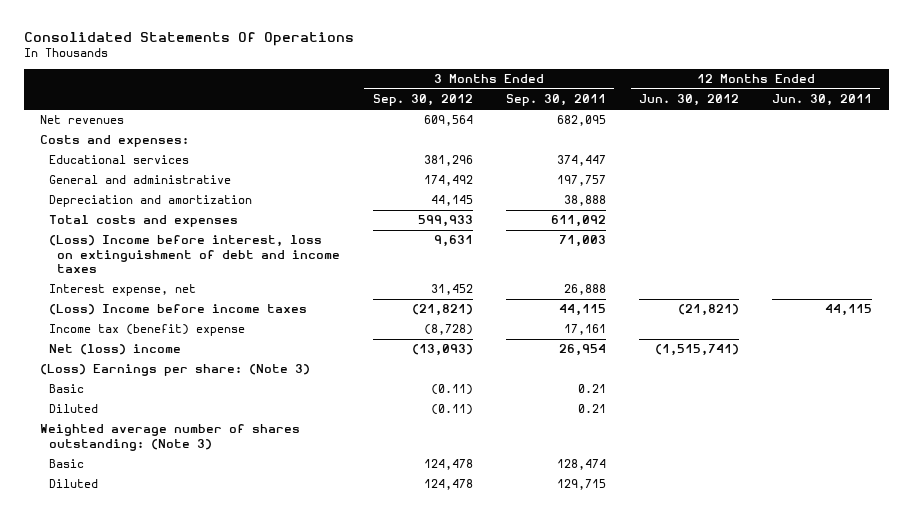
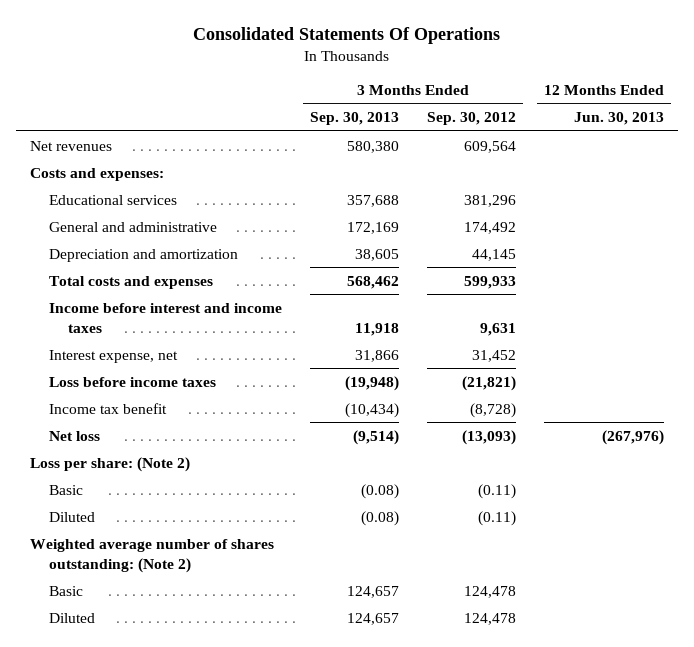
- | 3 Months Ended Sep. 30, 2012 | 3 Months Ended Sep. 30, 2011 | 12 Months Ended Jun. 30, 2012 | 12 Months Ended Jun. 30, 2011
+ | 3 Months Ended Sep. 30, 2013 | 3 Months Ended Sep. 30, 2012 | 12 Months Ended Jun. 30, 2013
- (Loss) Income before interest, loss on extinguishment of debt and income taxes | 9,631 | 71,003 | |
+ Income before interest and income taxes | 11,918 | 9,631 |
- (Loss) Income before income taxes | (21,821) | 44,115 | (21,821) | 44,115
- Income tax (benefit) expense | (8,728) | 17,161 | |
- Net (loss) income | (13,093) | 26,954 | (1,515,741) |
- (Loss) Earnings per share: (Note 3)
+ Loss before income taxes | (19,948) | (21,821) |
+ Income tax benefit | (10,434) | (8,728) |
+ Net loss | (9,514) | (13,093) | (267,976)
+ Loss per share: (Note 2)
- Weighted average number of shares outstanding: (Note 3)
+ Weighted average number of shares outstanding: (Note 2)

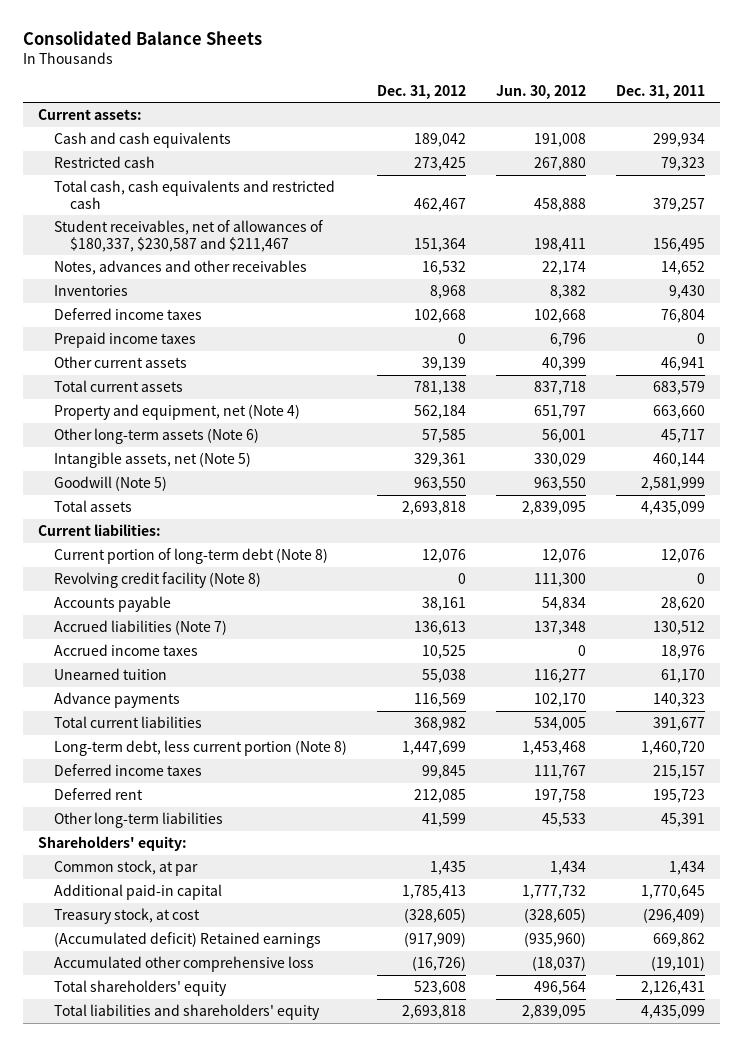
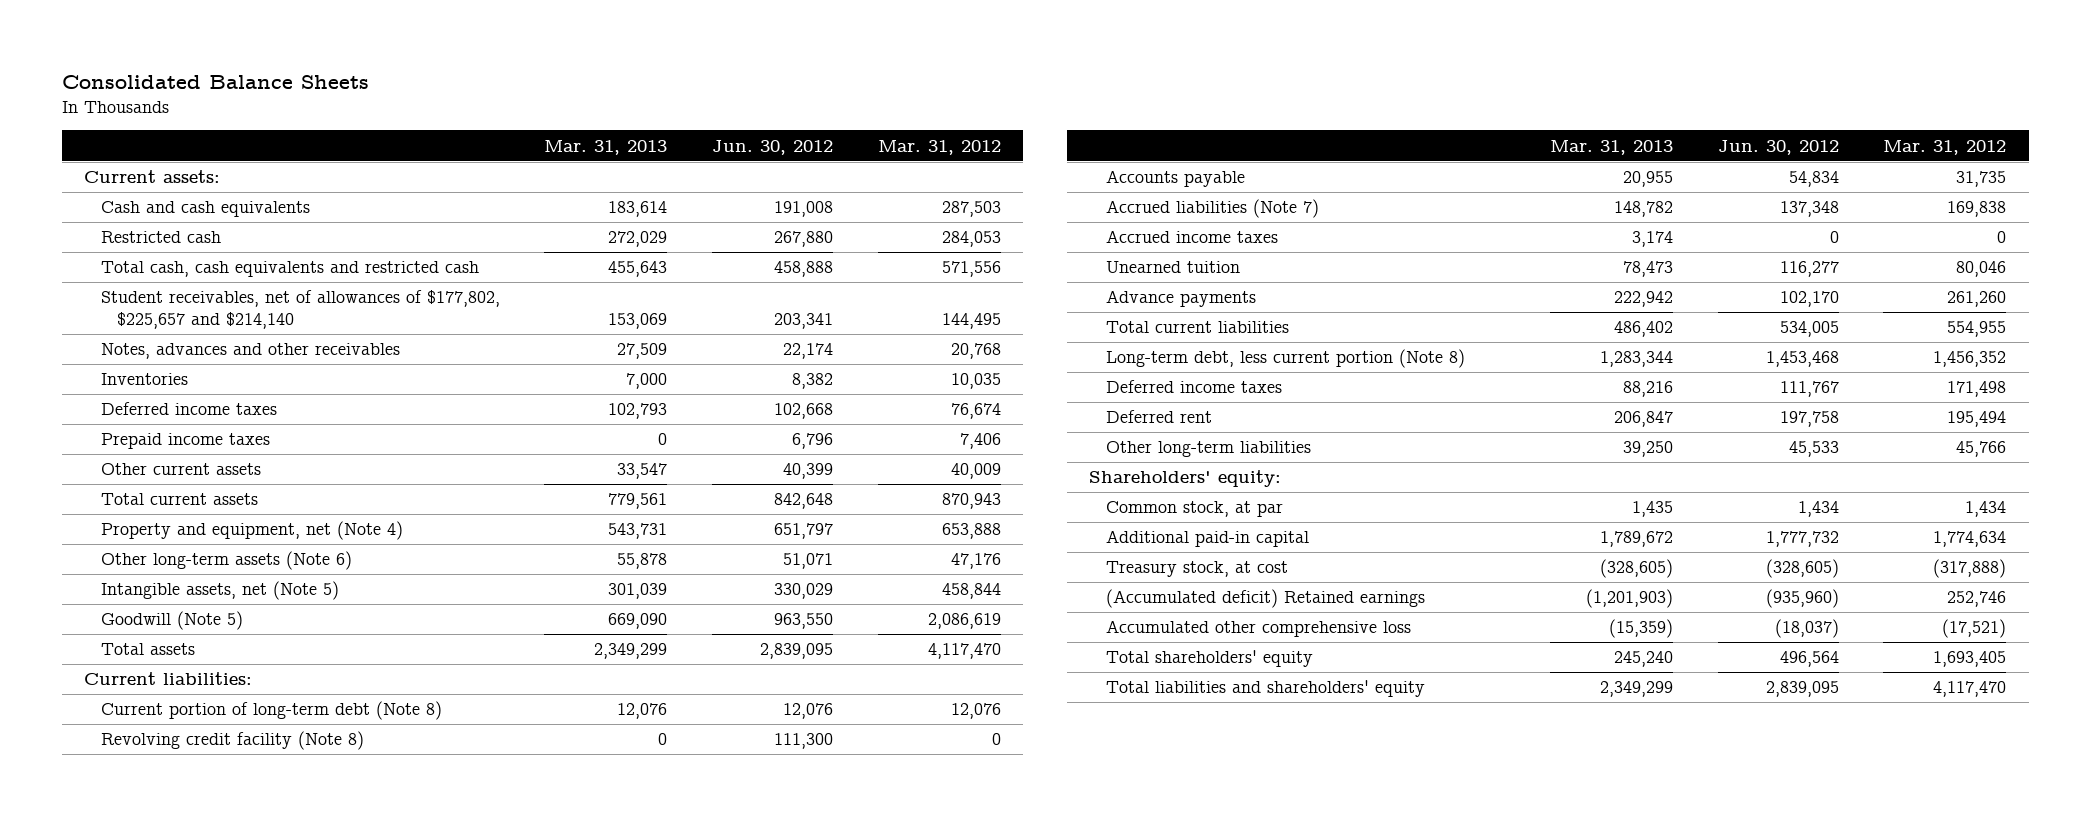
- | Dec. 31, 2012 | Jun. 30, 2012 | Dec. 31, 2011
+ | Mar. 31, 2013 | Jun. 30, 2012 | Mar. 31, 2012
- Student receivables, net of allowances of $180,337, $230,587 and $211,467 | 151,364 | 198,411 | 156,495
+ Student receivables, net of allowances of $177,802, $225,657 and $214,140 | 153,069 | 203,341 | 144,495
- Total current assets | 781,138 | 837,718 | 683,579
+ Total current assets | 779,561 | 842,648 | 870,943
- Other long-term assets (Note 6) | 57,585 | 56,001 | 45,717
+ Other long-term assets (Note 6) | 55,878 | 51,071 | 47,176

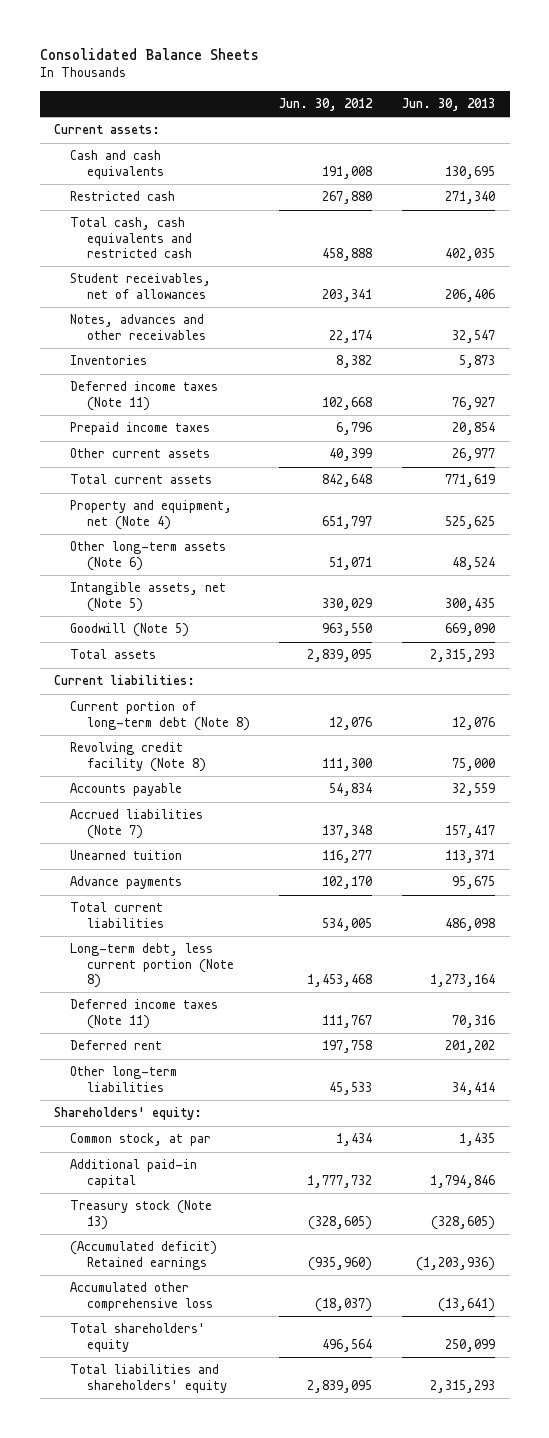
- | Mar. 31, 2013 | Jun. 30, 2012 | Mar. 31, 2012
+ | Jun. 30, 2012 | Jun. 30, 2013
- Student receivables, net of allowances of $177,802, $225,657 and $214,140 | 153,069 | 203,341 | 144,495
+ Student receivables, net of allowances | 203,341 | 206,406
- Deferred income taxes | 102,793 | 102,668 | 76,674
+ Deferred income taxes (Note 11) | 102,668 | 76,927
- Accrued income taxes | 3,174 | 0 | 0
- Deferred income taxes | 88,216 | 111,767 | 171,498
+ Deferred income taxes (Note 11) | 111,767 | 70,316
- Treasury stock, at cost | (328,605) | (328,605) | (317,888)
+ Treasury stock (Note 13) | (328,605) | (328,605)

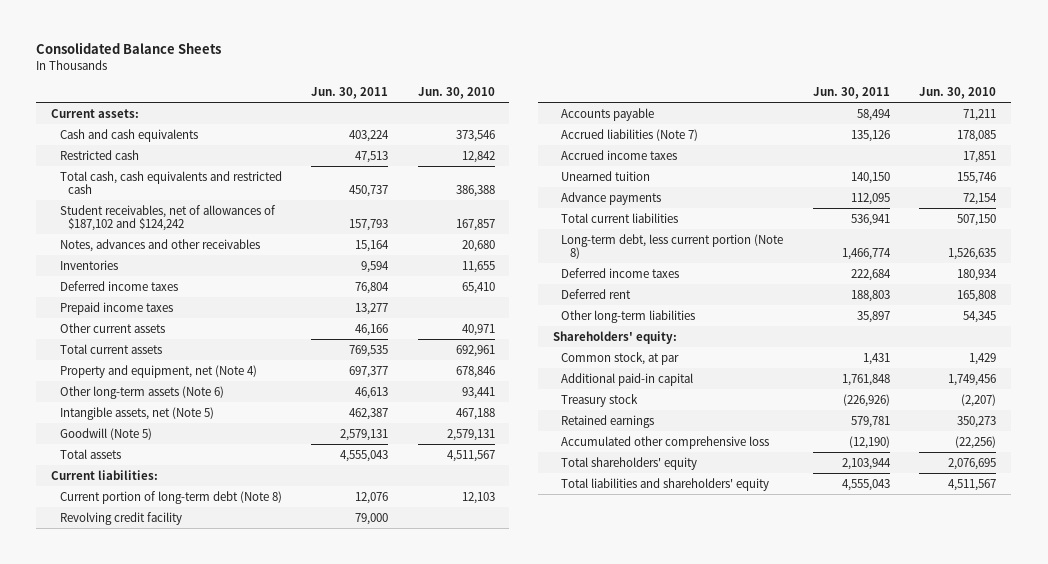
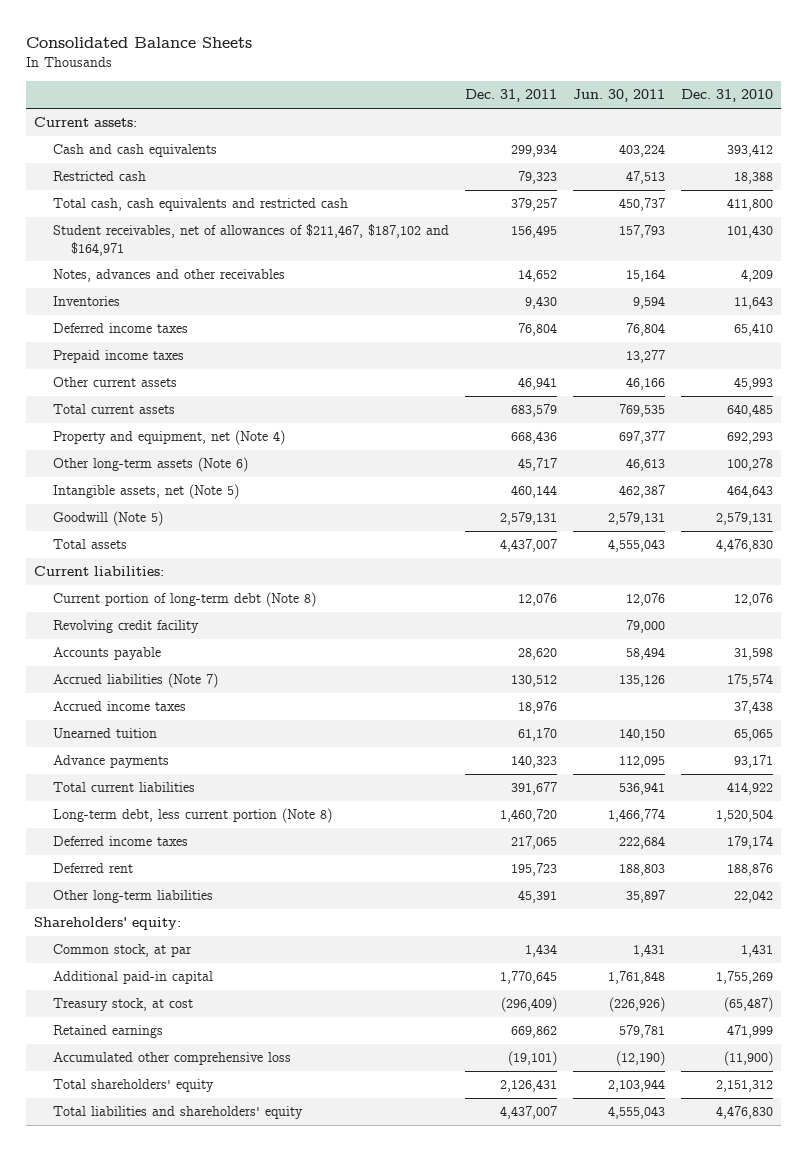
- | Jun. 30, 2011 | Jun. 30, 2010
+ | Dec. 31, 2011 | Jun. 30, 2011 | Dec. 31, 2010
- Student receivables, net of allowances of $187,102 and $124,242 | 157,793 | 167,857
+ Student receivables, net of allowances of $211,467, $187,102 and $164,971 | 156,495 | 157,793 | 101,430
- Treasury stock | (226,926) | (2,207)
+ Treasury stock, at cost | (296,409) | (226,926) | (65,487)

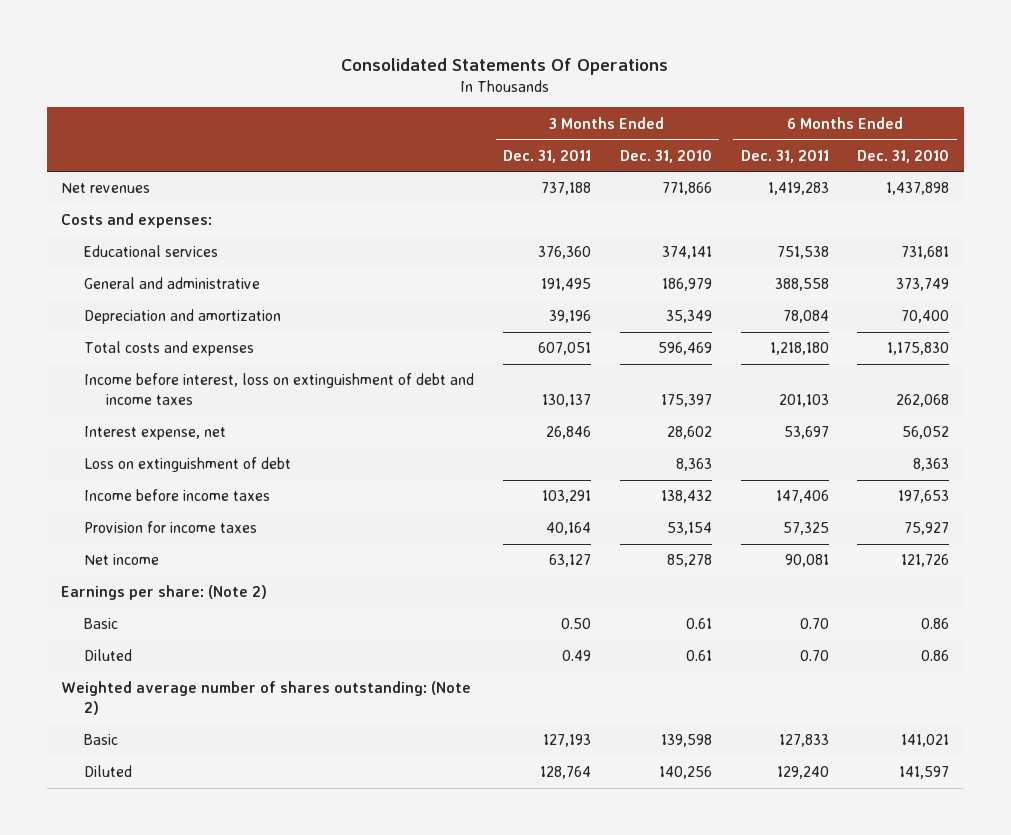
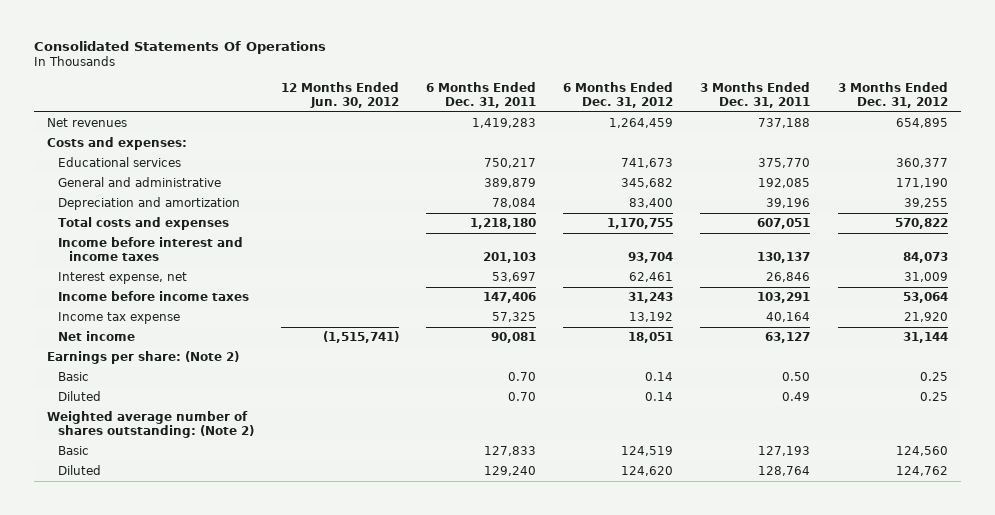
- | 3 Months Ended Dec. 31, 2011 | 3 Months Ended Dec. 31, 2010 | 6 Months Ended Dec. 31, 2011 | 6 Months Ended Dec. 31, 2010
+ | 12 Months Ended Jun. 30, 2012 | 6 Months Ended Dec. 31, 2011 | 6 Months Ended Dec. 31, 2012 | 3 Months Ended Dec. 31, 2011 | 3 Months Ended Dec. 31, 2012
- Educational services | 376,360 | 374,141 | 751,538 | 731,681
- General and administrative | 191,495 | 186,979 | 388,558 | 373,749
+ Educational services | | 750,217 | 741,673 | 375,770 | 360,377
+ General and administrative | | 389,879 | 345,682 | 192,085 | 171,190
- Income before interest, loss on extinguishment of debt and income taxes | 130,137 | 175,397 | 201,103 | 262,068
+ Income before interest and income taxes | | 201,103 | 93,704 | 130,137 | 84,073
- Loss on extinguishment of debt | | 8,363 | | 8,363
- Provision for income taxes | 40,164 | 53,154 | 57,325 | 75,927
+ Income tax expense | | 57,325 | 13,192 | 40,164 | 21,920

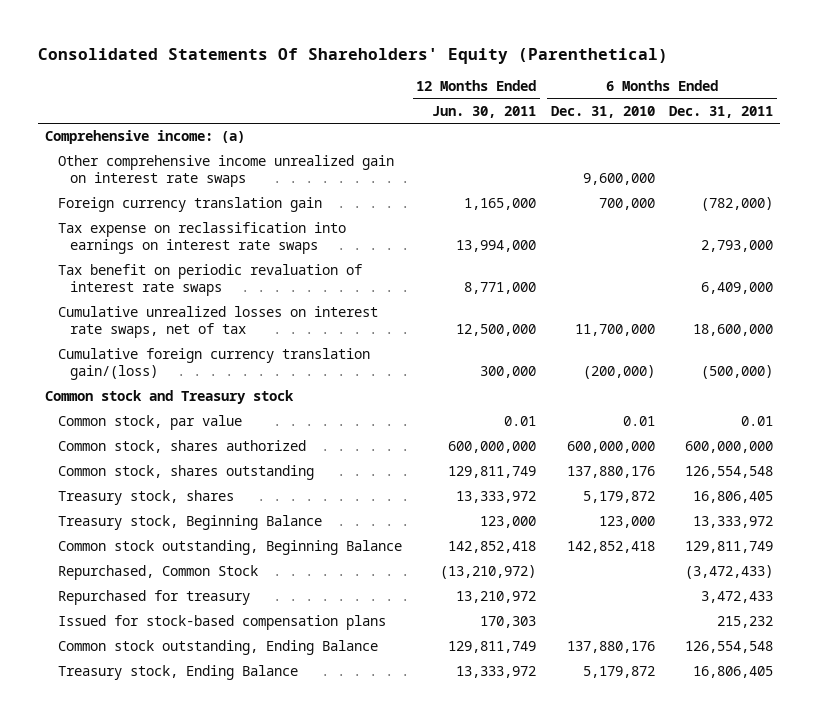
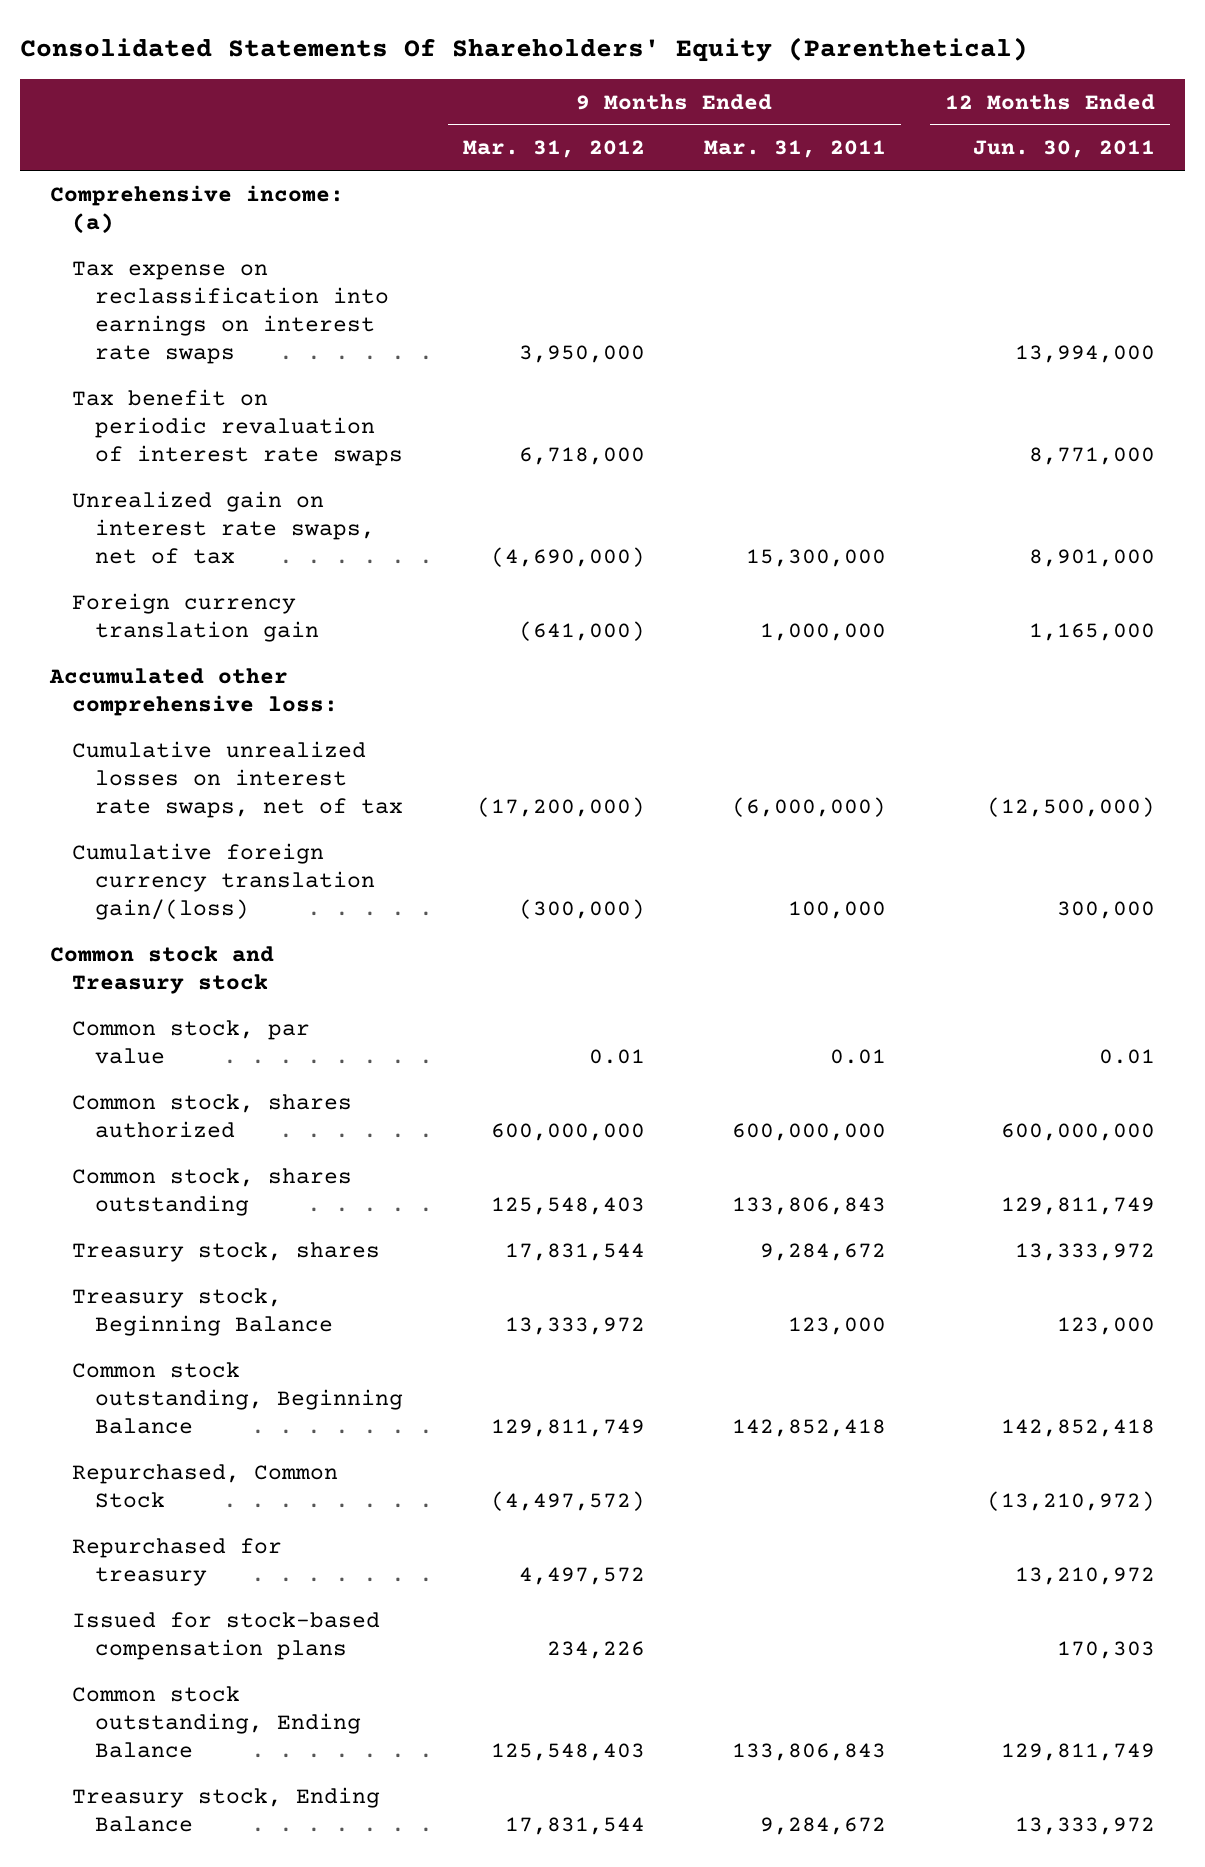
- | 12 Months Ended Jun. 30, 2011 | 6 Months Ended Dec. 31, 2010 | 6 Months Ended Dec. 31, 2011
+ | 9 Months Ended Mar. 31, 2012 | 9 Months Ended Mar. 31, 2011 | 12 Months Ended Jun. 30, 2011
- Other comprehensive income unrealized gain on interest rate swaps | | 9,600,000 |
- Cumulative unrealized losses on interest rate swaps, net of tax | 12,500,000 | 11,700,000 | 18,600,000
+ Unrealized gain on interest rate swaps, net of tax | (4,690,000) | 15,300,000 | 8,901,000
moved down: Foreign currency translation gain | (641,000) | 1,000,000 | 1,165,000
+ Accumulated other comprehensive loss:
+ Cumulative unrealized losses on interest rate swaps, net of tax | (17,200,000) | (6,000,000) | (12,500,000)

